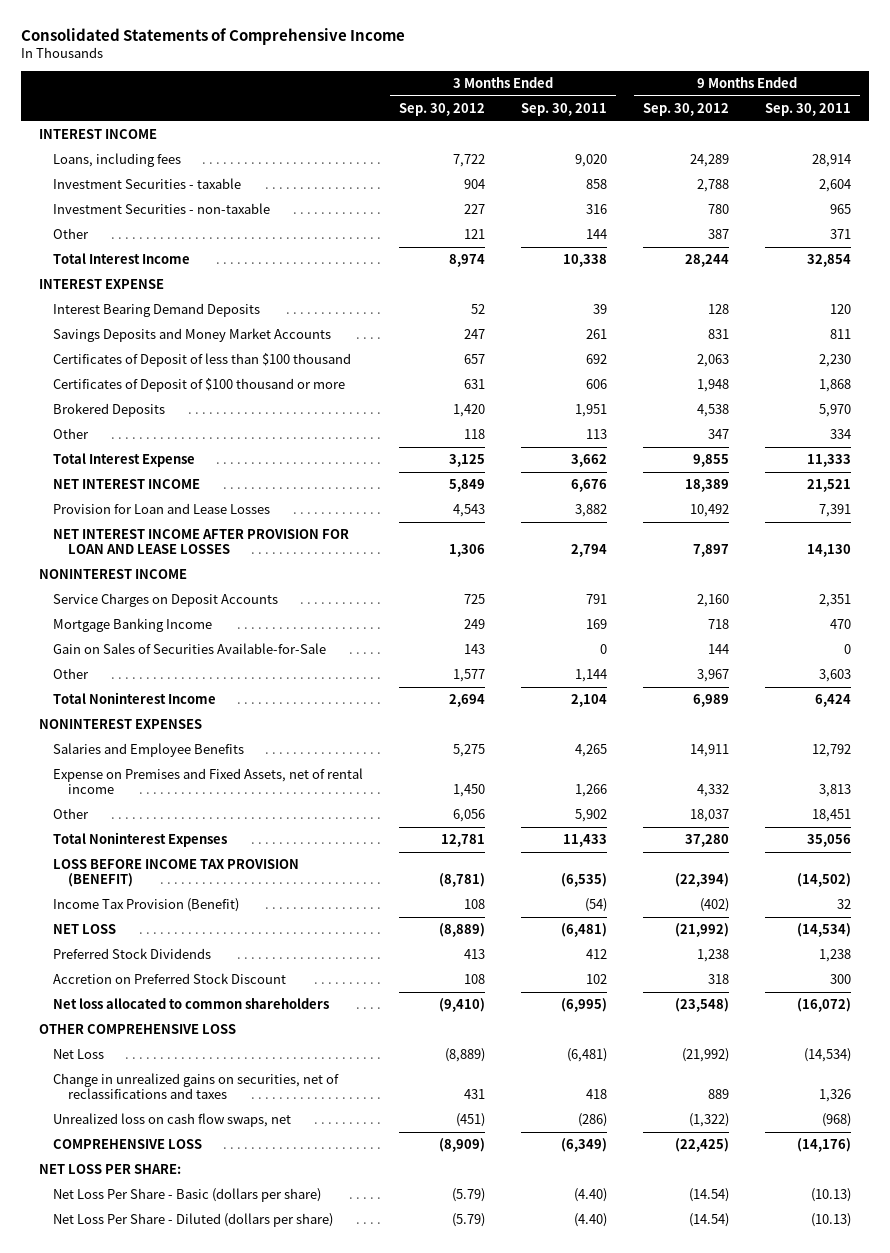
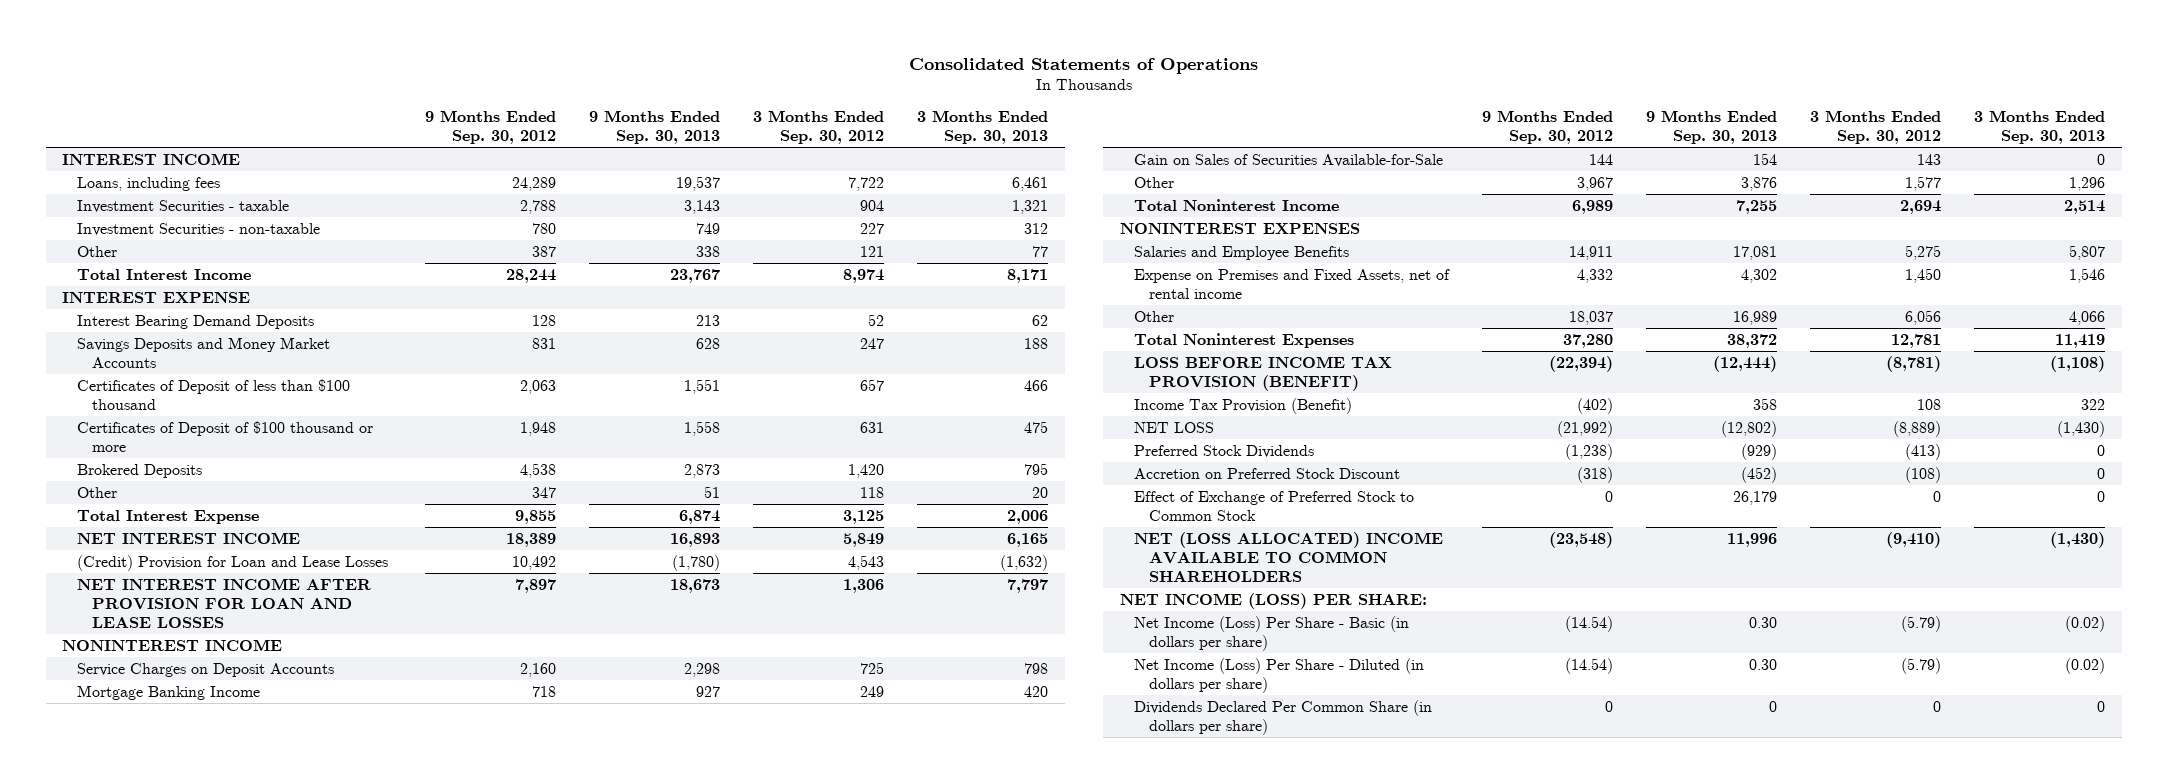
- Consolidated Statements of Comprehensive Income
+ Consolidated Statements of Operations
- | 3 Months Ended Sep. 30, 2012 | 3 Months Ended Sep. 30, 2011 | 9 Months Ended Sep. 30, 2012 | 9 Months Ended Sep. 30, 2011
+ | 9 Months Ended Sep. 30, 2012 | 9 Months Ended Sep. 30, 2013 | 3 Months Ended Sep. 30, 2012 | 3 Months Ended Sep. 30, 2013
- Provision for Loan and Lease Losses | 4,543 | 3,882 | 10,492 | 7,391
+ (Credit) Provision for Loan and Lease Losses | 10,492 | (1,780) | 4,543 | (1,632)
- Preferred Stock Dividends | 413 | 412 | 1,238 | 1,238
- Accretion on Preferred Stock Discount | 108 | 102 | 318 | 300
- Net loss allocated to common shareholders | (9,410) | (6,995) | (23,548) | (16,072)
- OTHER COMPREHENSIVE LOSS
- Net Loss | (8,889) | (6,481) | (21,992) | (14,534)
- Change in unrealized gains on securities, net of reclassifications and taxes | 431 | 418 | 889 | 1,326
- Unrealized loss on cash flow swaps, net | (451) | (286) | (1,322) | (968)
- COMPREHENSIVE LOSS | (8,909) | (6,349) | (22,425) | (14,176)
- NET LOSS PER SHARE:
- Net Loss Per Share - Basic (dollars per share) | (5.79) | (4.40) | (14.54) | (10.13)
- Net Loss Per Share - Diluted (dollars per share) | (5.79) | (4.40) | (14.54) | (10.13)
+ Preferred Stock Dividends | (1,238) | (929) | (413) | 0
+ Accretion on Preferred Stock Discount | (318) | (452) | (108) | 0
+ Effect of Exchange of Preferred Stock to Common Stock | 0 | 26,179 | 0 | 0
+ NET (LOSS ALLOCATED) INCOME AVAILABLE TO COMMON SHAREHOLDERS | (23,548) | 11,996 | (9,410) | (1,430)
+ NET INCOME (LOSS) PER SHARE:
+ Net Income (Loss) Per Share - Basic (in dollars per share) | (14.54) | 0.30 | (5.79) | (0.02)
+ Net Income (Loss) Per Share - Diluted (in dollars per share) | (14.54) | 0.30 | (5.79) | (0.02)
+ Dividends Declared Per Common Share (in dollars per share) | 0 | 0 | 0 | 0

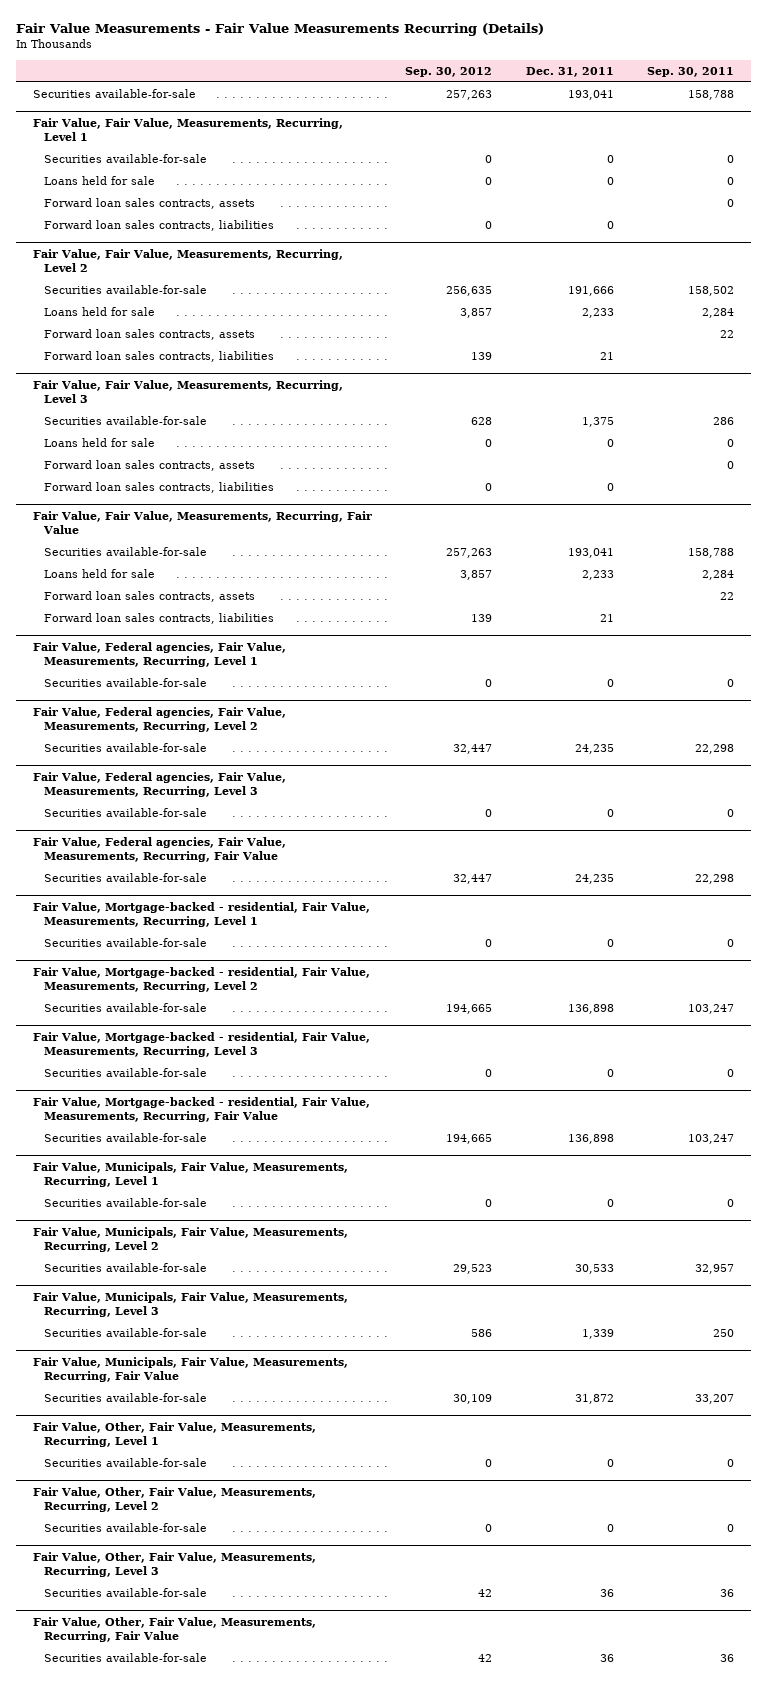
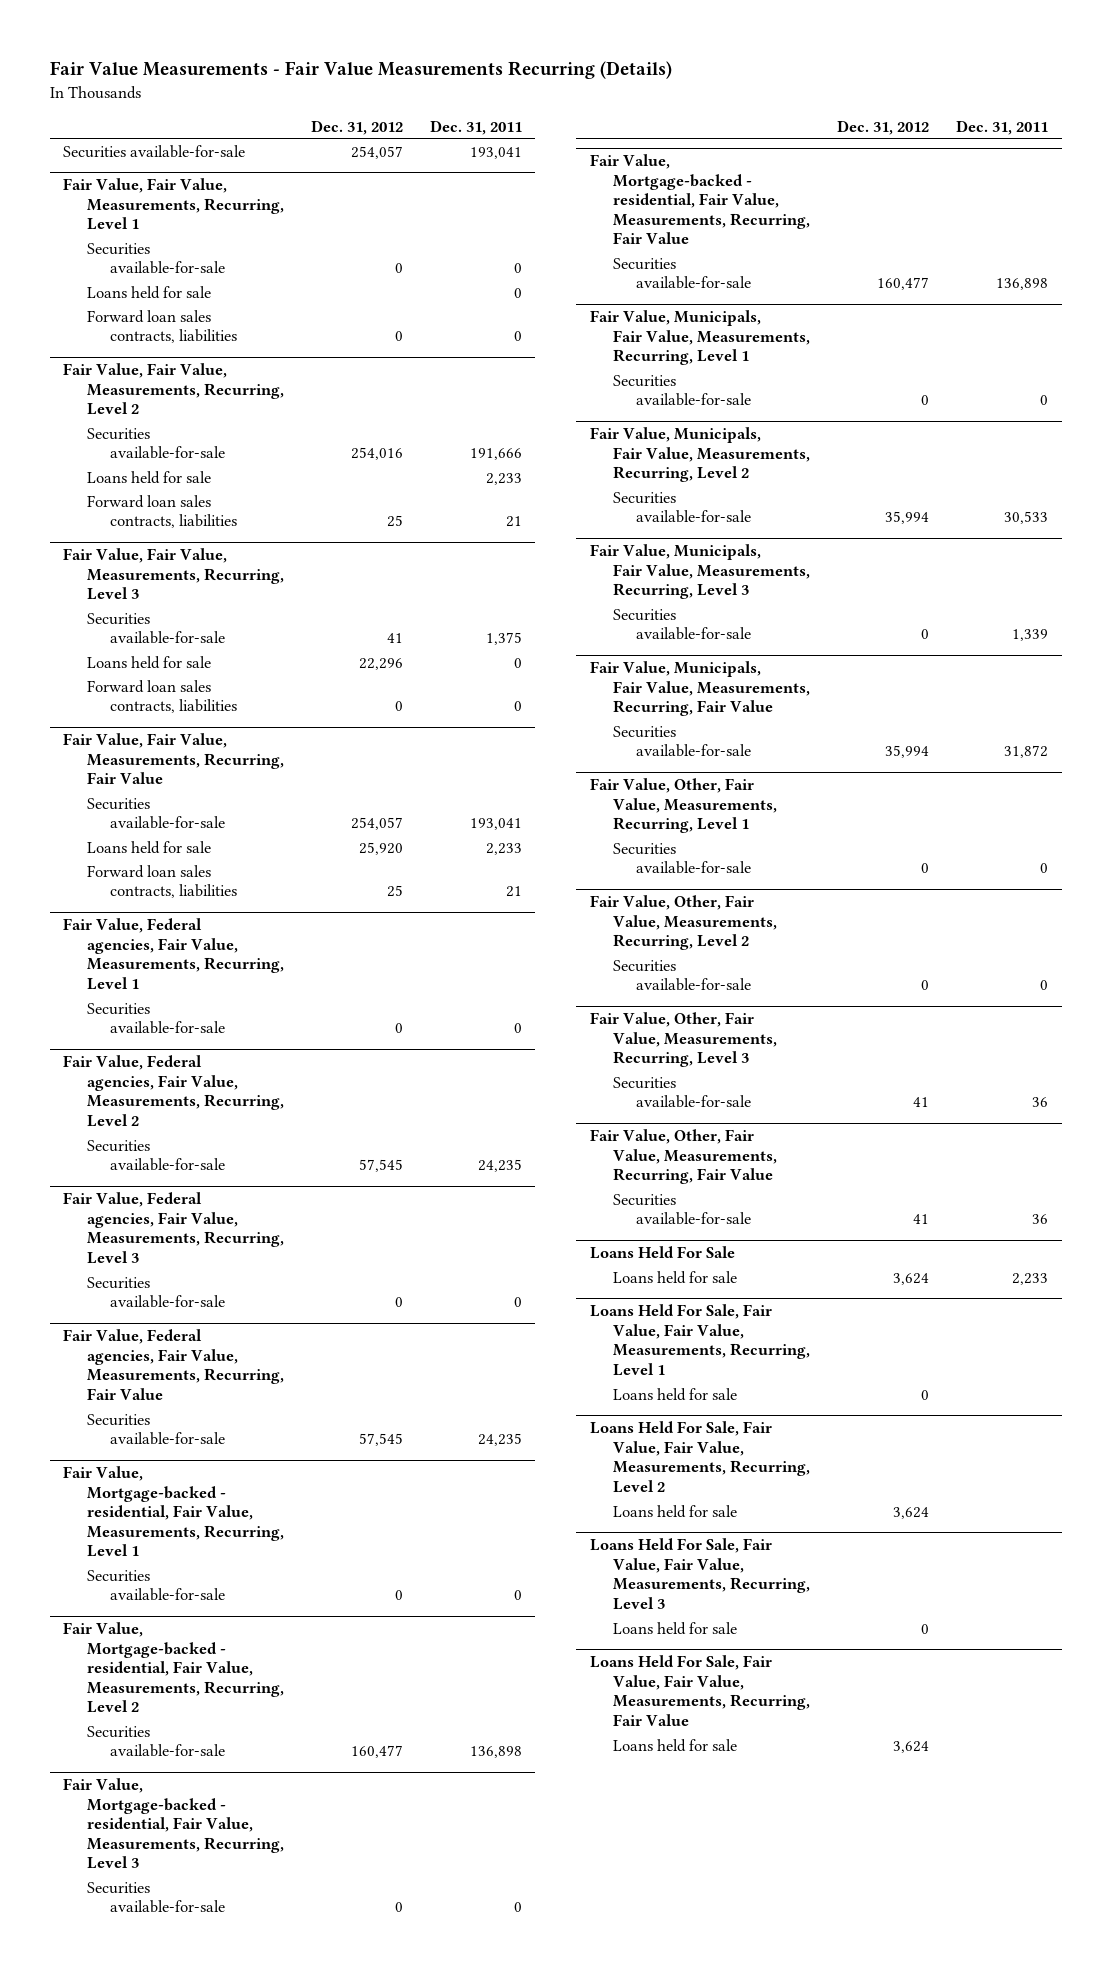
- | Sep. 30, 2012 | Dec. 31, 2011 | Sep. 30, 2011
+ | Dec. 31, 2012 | Dec. 31, 2011
@ Fair Value, Fair Value, Measurements, Recurring, Level 1
- Forward loan sales contracts, assets | | | 0
@ Fair Value, Fair Value, Measurements, Recurring, Level 2
- Forward loan sales contracts, assets | | | 22
@ Fair Value, Fair Value, Measurements, Recurring, Level 3
- Forward loan sales contracts, assets | | | 0
@ Fair Value, Fair Value, Measurements, Recurring, Fair Value
- Forward loan sales contracts, assets | | | 22
+ Loans Held For Sale
+ Loans held for sale | 3,624 | 2,233
+ Loans Held For Sale, Fair Value, Fair Value, Measurements, Recurring, Level 1
+ Loans held for sale | 0 |
+ Loans Held For Sale, Fair Value, Fair Value, Measurements, Recurring, Level 2
+ Loans held for sale | 3,624 |
+ Loans Held For Sale, Fair Value, Fair Value, Measurements, Recurring, Level 3
+ Loans held for sale | 0 |
+ Loans Held For Sale, Fair Value, Fair Value, Measurements, Recurring, Fair Value
+ Loans held for sale | 3,624 |

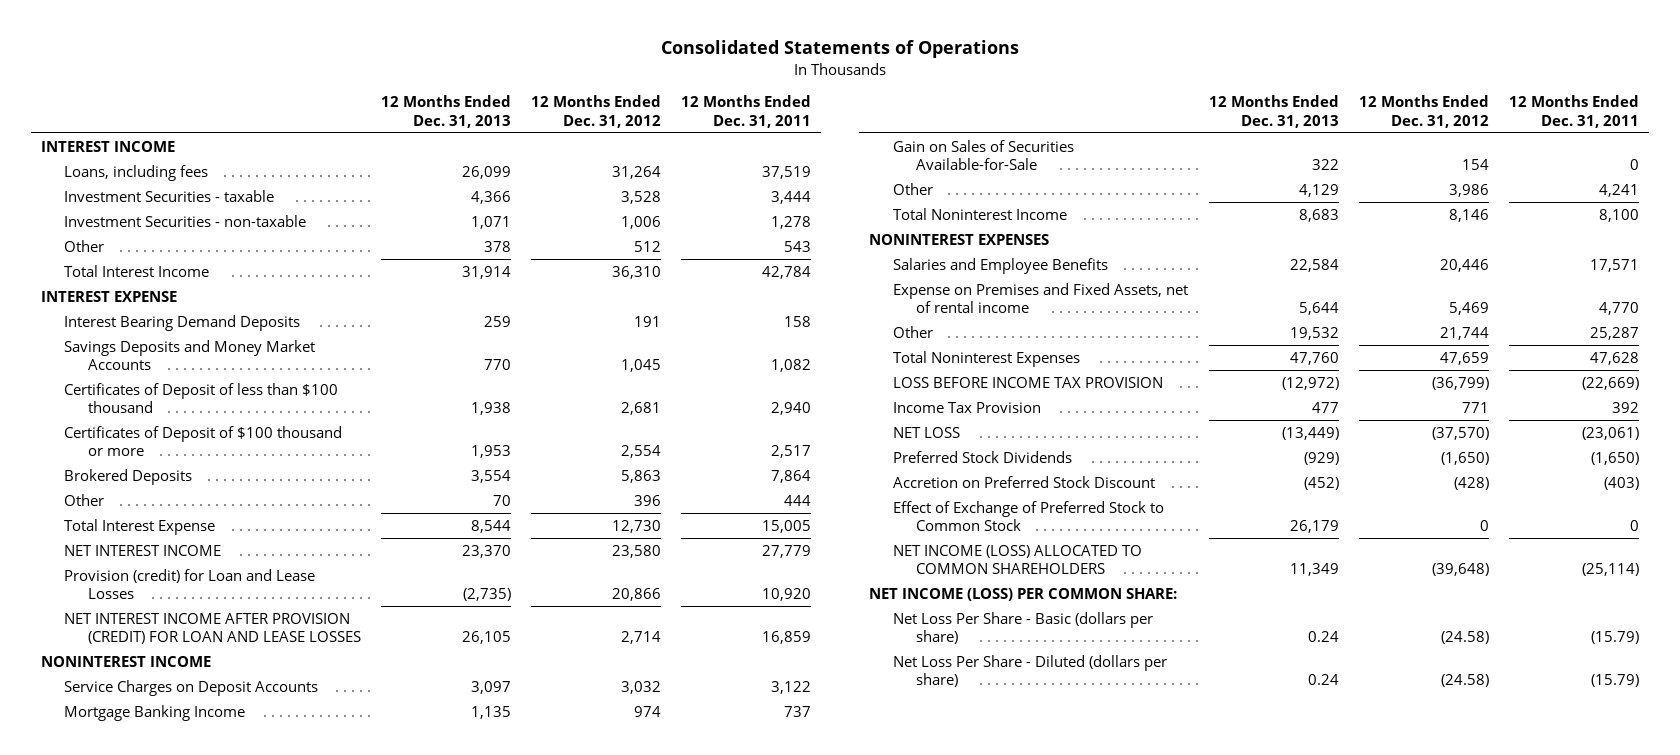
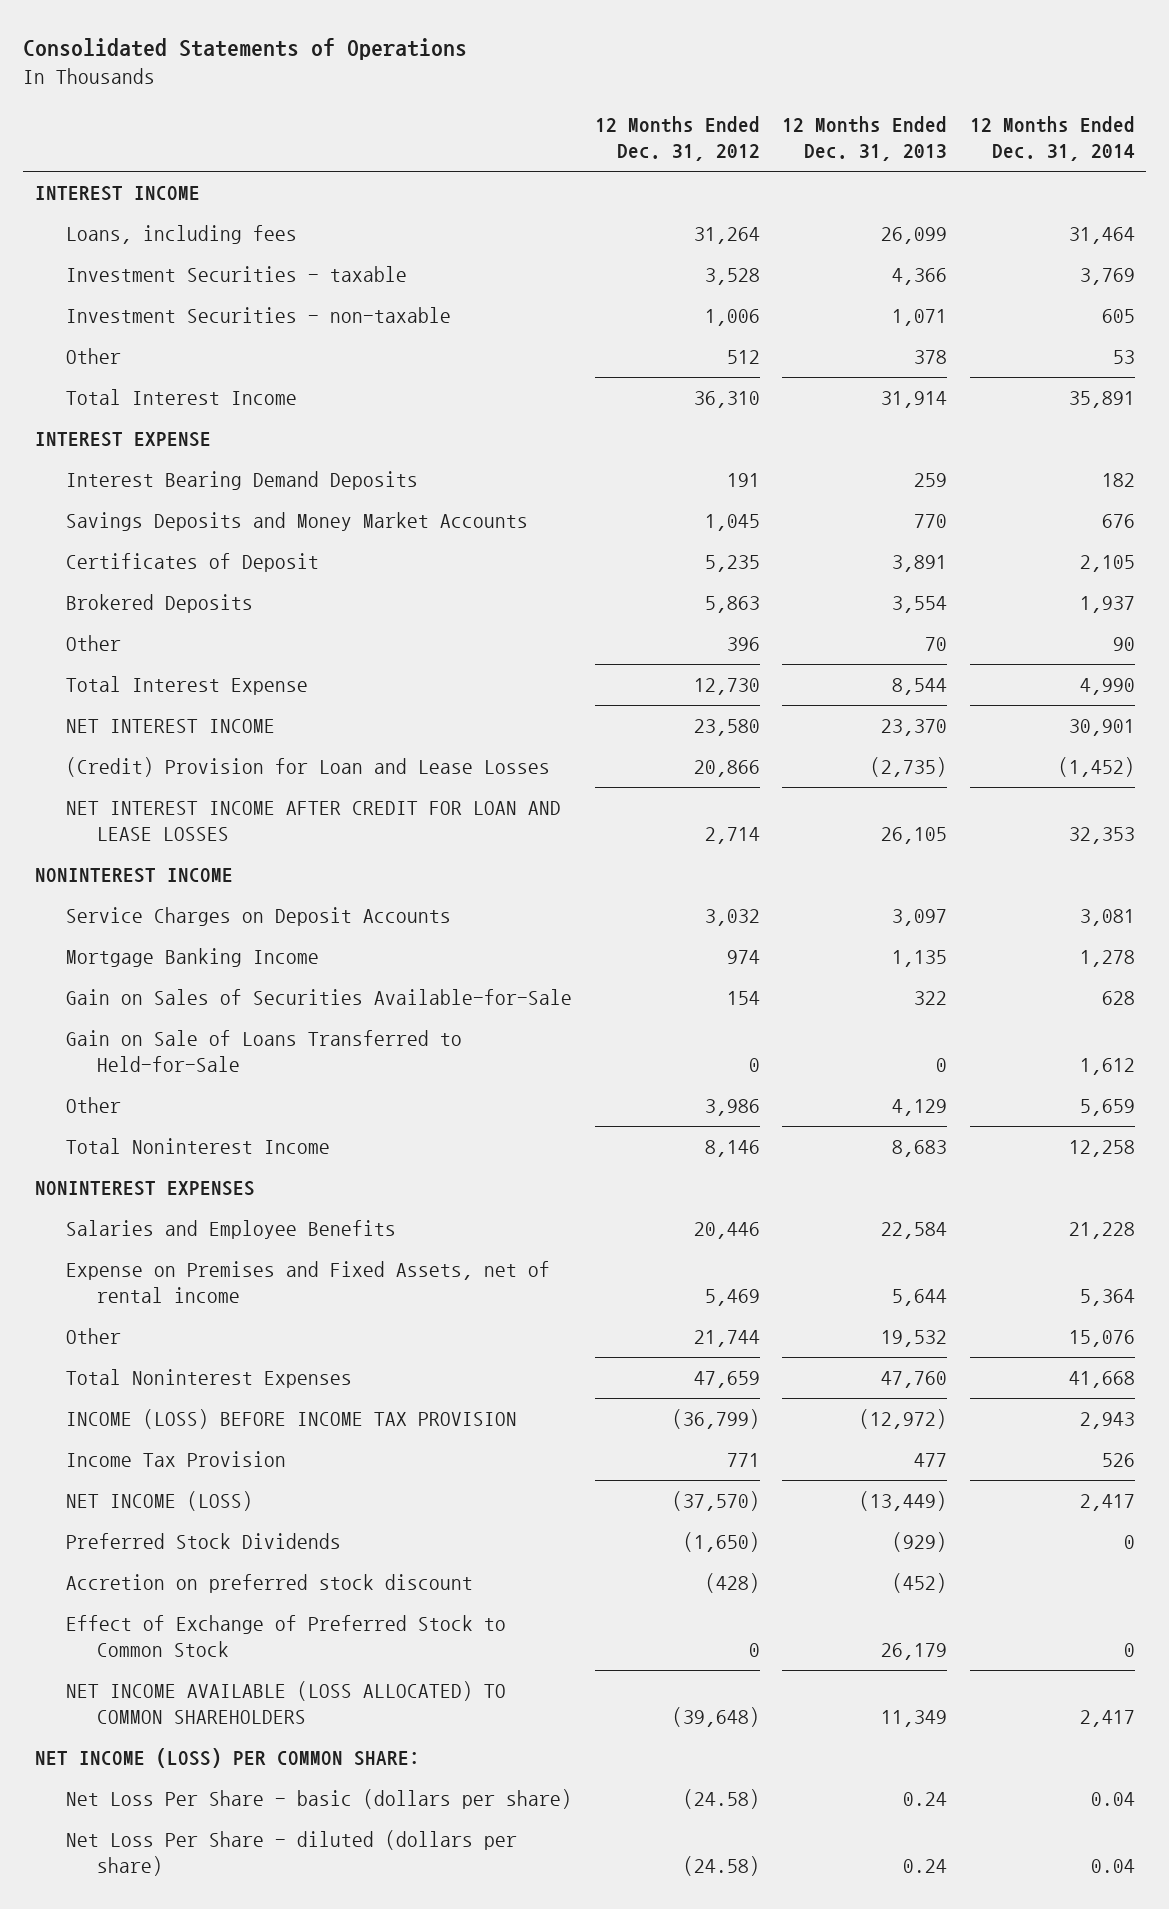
- | 12 Months Ended Dec. 31, 2013 | 12 Months Ended Dec. 31, 2012 | 12 Months Ended Dec. 31, 2011
+ | 12 Months Ended Dec. 31, 2012 | 12 Months Ended Dec. 31, 2013 | 12 Months Ended Dec. 31, 2014
- Certificates of Deposit of less than $100 thousand | 1,938 | 2,681 | 2,940
- Certificates of Deposit of $100 thousand or more | 1,953 | 2,554 | 2,517
+ Certificates of Deposit | 5,235 | 3,891 | 2,105
- Provision (credit) for Loan and Lease Losses | (2,735) | 20,866 | 10,920
- NET INTEREST INCOME AFTER PROVISION (CREDIT) FOR LOAN AND LEASE LOSSES | 26,105 | 2,714 | 16,859
+ (Credit) Provision for Loan and Lease Losses | 20,866 | (2,735) | (1,452)
+ NET INTEREST INCOME AFTER CREDIT FOR LOAN AND LEASE LOSSES | 2,714 | 26,105 | 32,353
+ Gain on Sale of Loans Transferred to Held-for-Sale | 0 | 0 | 1,612
- LOSS BEFORE INCOME TAX PROVISION | (12,972) | (36,799) | (22,669)
+ INCOME (LOSS) BEFORE INCOME TAX PROVISION | (36,799) | (12,972) | 2,943
- NET LOSS | (13,449) | (37,570) | (23,061)
+ NET INCOME (LOSS) | (37,570) | (13,449) | 2,417
- Accretion on Preferred Stock Discount | (452) | (428) | (403)
+ Accretion on preferred stock discount | (428) | (452) |
- NET INCOME (LOSS) ALLOCATED TO COMMON SHAREHOLDERS | 11,349 | (39,648) | (25,114)
+ NET INCOME AVAILABLE (LOSS ALLOCATED) TO COMMON SHAREHOLDERS | (39,648) | 11,349 | 2,417
- Net Loss Per Share - Basic (dollars per share) | 0.24 | (24.58) | (15.79)
- Net Loss Per Share - Diluted (dollars per share) | 0.24 | (24.58) | (15.79)
+ Net Loss Per Share - basic (dollars per share) | (24.58) | 0.24 | 0.04
+ Net Loss Per Share - diluted (dollars per share) | (24.58) | 0.24 | 0.04

